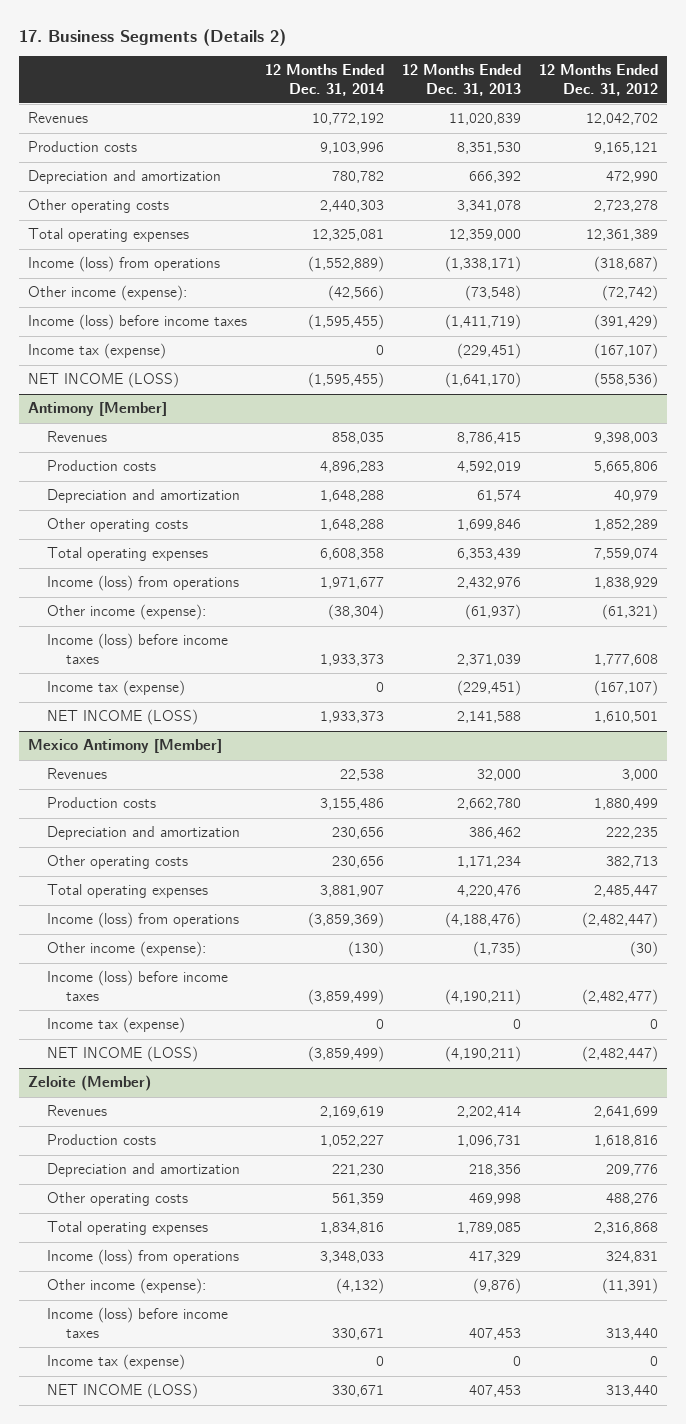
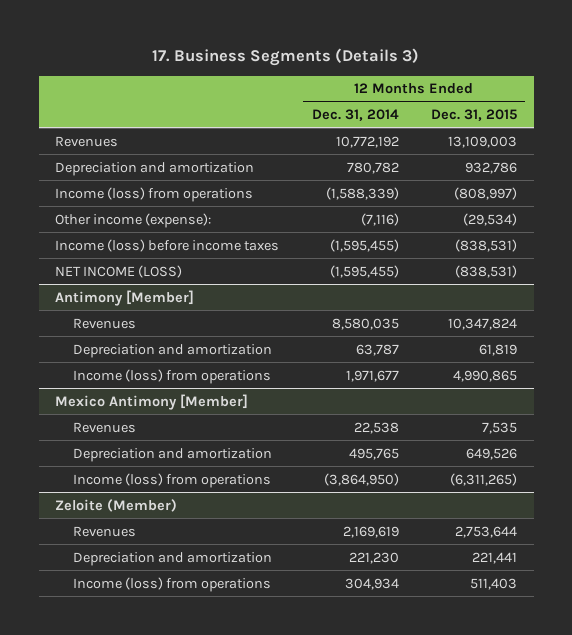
- 17. Business Segments (Details 2)
+ 17. Business Segments (Details 3)
- | 12 Months Ended Dec. 31, 2014 | 12 Months Ended Dec. 31, 2013 | 12 Months Ended Dec. 31, 2012
+ | 12 Months Ended Dec. 31, 2014 | 12 Months Ended Dec. 31, 2015
- Production costs | 9,103,996 | 8,351,530 | 9,165,121
- Other operating costs | 2,440,303 | 3,341,078 | 2,723,278
- Total operating expenses | 12,325,081 | 12,359,000 | 12,361,389
- Income (loss) from operations | (1,552,889) | (1,338,171) | (318,687)
- Other income (expense): | (42,566) | (73,548) | (72,742)
+ Income (loss) from operations | (1,588,339) | (808,997)
+ Other income (expense): | (7,116) | (29,534)
- Income tax (expense) | 0 | (229,451) | (167,107)
@ Antimony [Member]
- Revenues | 858,035 | 8,786,415 | 9,398,003
- Production costs | 4,896,283 | 4,592,019 | 5,665,806
- Depreciation and amortization | 1,648,288 | 61,574 | 40,979
- Other operating costs | 1,648,288 | 1,699,846 | 1,852,289
- Total operating expenses | 6,608,358 | 6,353,439 | 7,559,074
+ Revenues | 8,580,035 | 10,347,824
+ Depreciation and amortization | 63,787 | 61,819
- Other income (expense): | (38,304) | (61,937) | (61,321)
- Income (loss) before income taxes | 1,933,373 | 2,371,039 | 1,777,608
- Income tax (expense) | 0 | (229,451) | (167,107)
- NET INCOME (LOSS) | 1,933,373 | 2,141,588 | 1,610,501
@ Mexico Antimony [Member]
- Production costs | 3,155,486 | 2,662,780 | 1,880,499
- Depreciation and amortization | 230,656 | 386,462 | 222,235
- Other operating costs | 230,656 | 1,171,234 | 382,713
- Total operating expenses | 3,881,907 | 4,220,476 | 2,485,447
- Income (loss) from operations | (3,859,369) | (4,188,476) | (2,482,447)
- Other income (expense): | (130) | (1,735) | (30)
- Income (loss) before income taxes | (3,859,499) | (4,190,211) | (2,482,477)
- Income tax (expense) | 0 | 0 | 0
- NET INCOME (LOSS) | (3,859,499) | (4,190,211) | (2,482,447)
+ Depreciation and amortization | 495,765 | 649,526
+ Income (loss) from operations | (3,864,950) | (6,311,265)
@ Zeloite (Member)
- Production costs | 1,052,227 | 1,096,731 | 1,618,816
- Other operating costs | 561,359 | 469,998 | 488,276
- Total operating expenses | 1,834,816 | 1,789,085 | 2,316,868
- Income (loss) from operations | 3,348,033 | 417,329 | 324,831
- Other income (expense): | (4,132) | (9,876) | (11,391)
- Income (loss) before income taxes | 330,671 | 407,453 | 313,440
- Income tax (expense) | 0 | 0 | 0
- NET INCOME (LOSS) | 330,671 | 407,453 | 313,440
+ Income (loss) from operations | 304,934 | 511,403

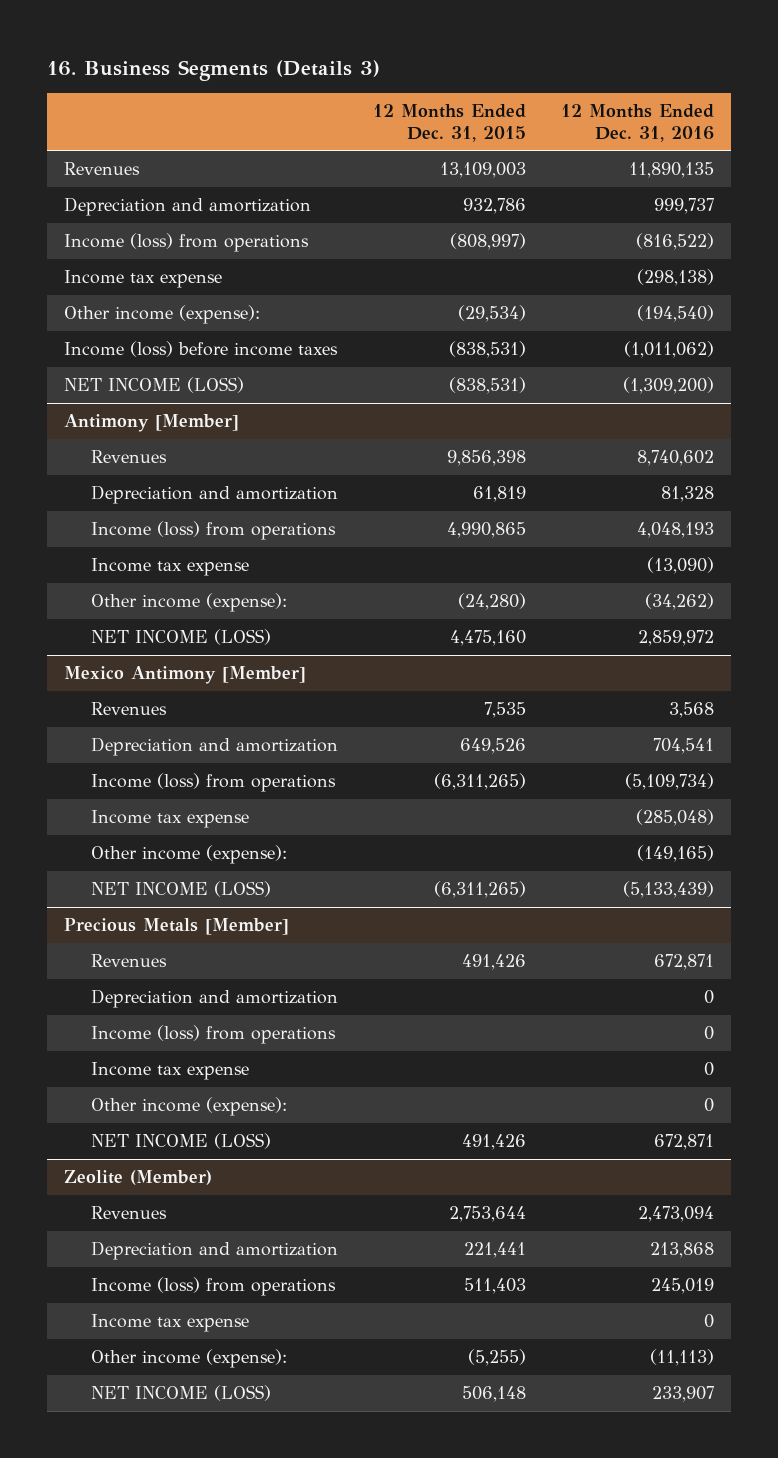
- 17. Business Segments (Details 3)
+ 16. Business Segments (Details 3)
- | 12 Months Ended Dec. 31, 2014 | 12 Months Ended Dec. 31, 2015
+ | 12 Months Ended Dec. 31, 2015 | 12 Months Ended Dec. 31, 2016
+ Income tax expense | | (298,138)
@ Antimony [Member]
- Revenues | 8,580,035 | 10,347,824
+ Revenues | 9,856,398 | 8,740,602
+ Income tax expense | | (13,090)
+ Other income (expense): | (24,280) | (34,262)
+ NET INCOME (LOSS) | 4,475,160 | 2,859,972
- Zeloite (Member)
@ Mexico Antimony [Member]
+ Income tax expense | | (285,048)
+ Other income (expense): | | (149,165)
+ NET INCOME (LOSS) | (6,311,265) | (5,133,439)
+ Precious Metals [Member]
+ Revenues | 491,426 | 672,871
+ Depreciation and amortization | | 0
+ Income (loss) from operations | | 0
+ Income tax expense | | 0
+ Other income (expense): | | 0
+ NET INCOME (LOSS) | 491,426 | 672,871
+ Zeolite (Member)
+ Income tax expense | | 0
+ Other income (expense): | (5,255) | (11,113)
+ NET INCOME (LOSS) | 506,148 | 233,907

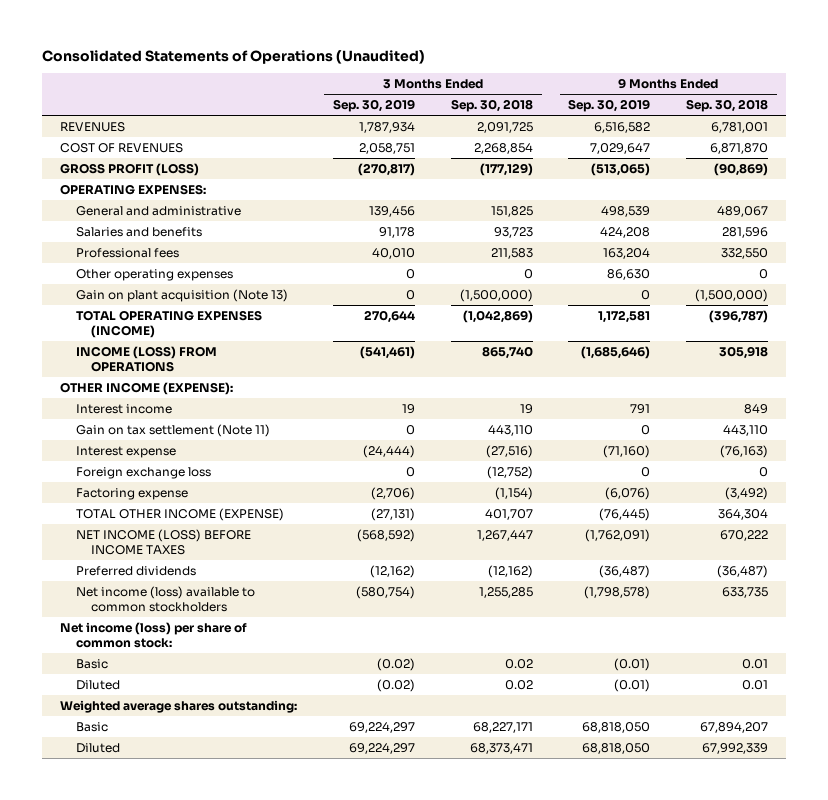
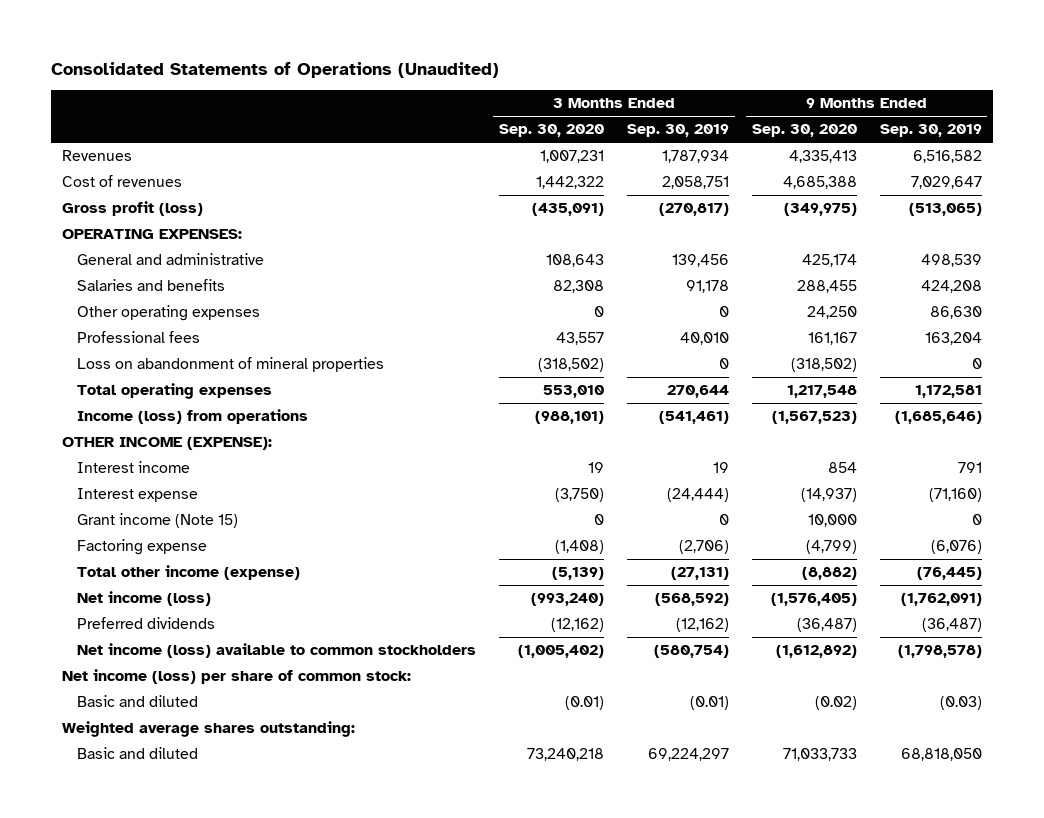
- | 3 Months Ended Sep. 30, 2019 | 3 Months Ended Sep. 30, 2018 | 9 Months Ended Sep. 30, 2019 | 9 Months Ended Sep. 30, 2018
+ | 3 Months Ended Sep. 30, 2020 | 3 Months Ended Sep. 30, 2019 | 9 Months Ended Sep. 30, 2020 | 9 Months Ended Sep. 30, 2019
- REVENUES | 1,787,934 | 2,091,725 | 6,516,582 | 6,781,001
- COST OF REVENUES | 2,058,751 | 2,268,854 | 7,029,647 | 6,871,870
- GROSS PROFIT (LOSS) | (270,817) | (177,129) | (513,065) | (90,869)
+ Revenues | 1,007,231 | 1,787,934 | 4,335,413 | 6,516,582
+ Cost of revenues | 1,442,322 | 2,058,751 | 4,685,388 | 7,029,647
+ Gross profit (loss) | (435,091) | (270,817) | (349,975) | (513,065)
- Gain on plant acquisition (Note 13) | 0 | (1,500,000) | 0 | (1,500,000)
- TOTAL OPERATING EXPENSES (INCOME) | 270,644 | (1,042,869) | 1,172,581 | (396,787)
- INCOME (LOSS) FROM OPERATIONS | (541,461) | 865,740 | (1,685,646) | 305,918
moved down: Professional fees | 43,557 | 40,010 | 161,167 | 163,204
+ Loss on abandonment of mineral properties | (318,502) | 0 | (318,502) | 0
+ Total operating expenses | 553,010 | 270,644 | 1,217,548 | 1,172,581
+ Income (loss) from operations | (988,101) | (541,461) | (1,567,523) | (1,685,646)
- Gain on tax settlement (Note 11) | 0 | 443,110 | 0 | 443,110
- Foreign exchange loss | 0 | (12,752) | 0 | 0
+ Grant income (Note 15) | 0 | 0 | 10,000 | 0
- TOTAL OTHER INCOME (EXPENSE) | (27,131) | 401,707 | (76,445) | 364,304
- NET INCOME (LOSS) BEFORE INCOME TAXES | (568,592) | 1,267,447 | (1,762,091) | 670,222
+ Total other income (expense) | (5,139) | (27,131) | (8,882) | (76,445)
+ Net income (loss) | (993,240) | (568,592) | (1,576,405) | (1,762,091)
- Basic | (0.02) | 0.02 | (0.01) | 0.01
- Diluted | (0.02) | 0.02 | (0.01) | 0.01
+ Basic and diluted | (0.01) | (0.01) | (0.02) | (0.03)
- Basic | 69,224,297 | 68,227,171 | 68,818,050 | 67,894,207
- Diluted | 69,224,297 | 68,373,471 | 68,818,050 | 67,992,339
+ Basic and diluted | 73,240,218 | 69,224,297 | 71,033,733 | 68,818,050

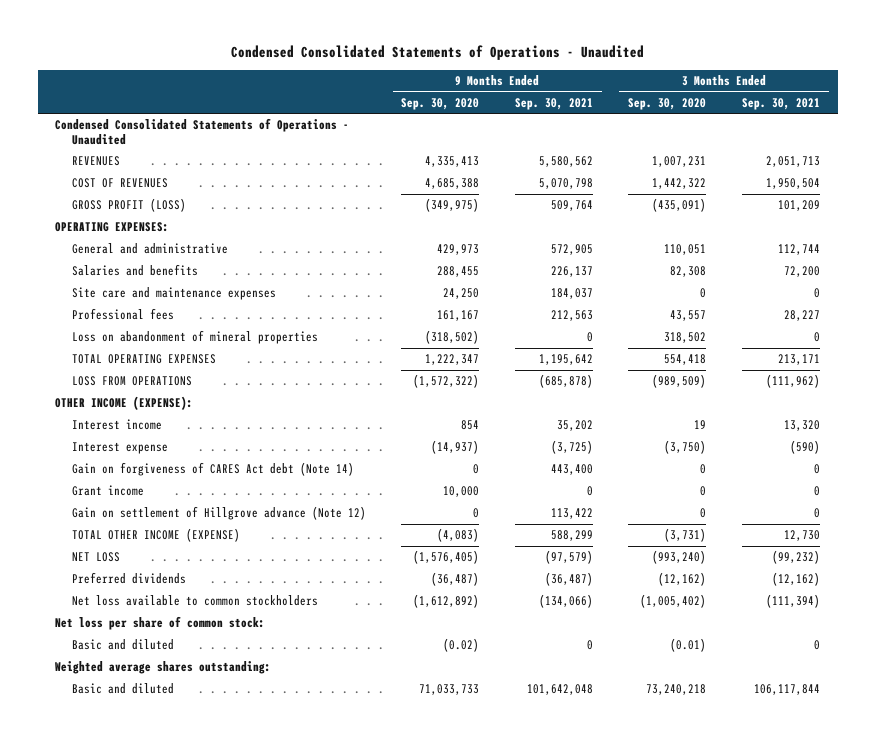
- Consolidated Statements of Operations (Unaudited)
+ Condensed Consolidated Statements of Operations - Unaudited
- | 3 Months Ended Sep. 30, 2020 | 3 Months Ended Sep. 30, 2019 | 9 Months Ended Sep. 30, 2020 | 9 Months Ended Sep. 30, 2019
+ | 9 Months Ended Sep. 30, 2020 | 9 Months Ended Sep. 30, 2021 | 3 Months Ended Sep. 30, 2020 | 3 Months Ended Sep. 30, 2021
- Revenues | 1,007,231 | 1,787,934 | 4,335,413 | 6,516,582
- Cost of revenues | 1,442,322 | 2,058,751 | 4,685,388 | 7,029,647
- Gross profit (loss) | (435,091) | (270,817) | (349,975) | (513,065)
+ Condensed Consolidated Statements of Operations - Unaudited
+ REVENUES | 4,335,413 | 5,580,562 | 1,007,231 | 2,051,713
+ COST OF REVENUES | 4,685,388 | 5,070,798 | 1,442,322 | 1,950,504
+ GROSS PROFIT (LOSS) | (349,975) | 509,764 | (435,091) | 101,209
- General and administrative | 108,643 | 139,456 | 425,174 | 498,539
+ General and administrative | 429,973 | 572,905 | 110,051 | 112,744
- Other operating expenses | 0 | 0 | 24,250 | 86,630
+ Site care and maintenance expenses | 24,250 | 184,037 | 0 | 0
- Loss on abandonment of mineral properties | (318,502) | 0 | (318,502) | 0
- Total operating expenses | 553,010 | 270,644 | 1,217,548 | 1,172,581
- Income (loss) from operations | (988,101) | (541,461) | (1,567,523) | (1,685,646)
+ Loss on abandonment of mineral properties | (318,502) | 0 | 318,502 | 0
+ TOTAL OPERATING EXPENSES | 1,222,347 | 1,195,642 | 554,418 | 213,171
+ LOSS FROM OPERATIONS | (1,572,322) | (685,878) | (989,509) | (111,962)
- Grant income (Note 15) | 0 | 0 | 10,000 | 0
- Factoring expense | (1,408) | (2,706) | (4,799) | (6,076)
- Total other income (expense) | (5,139) | (27,131) | (8,882) | (76,445)
- Net income (loss) | (993,240) | (568,592) | (1,576,405) | (1,762,091)
+ Gain on forgiveness of CARES Act debt (Note 14) | 0 | 443,400 | 0 | 0
+ Grant income | 10,000 | 0 | 0 | 0
+ Gain on settlement of Hillgrove advance (Note 12) | 0 | 113,422 | 0 | 0
+ TOTAL OTHER INCOME (EXPENSE) | (4,083) | 588,299 | (3,731) | 12,730
+ NET LOSS | (1,576,405) | (97,579) | (993,240) | (99,232)
- Net income (loss) available to common stockholders | (1,005,402) | (580,754) | (1,612,892) | (1,798,578)
- Net income (loss) per share of common stock:
+ Net loss available to common stockholders | (1,612,892) | (134,066) | (1,005,402) | (111,394)
+ Net loss per share of common stock:

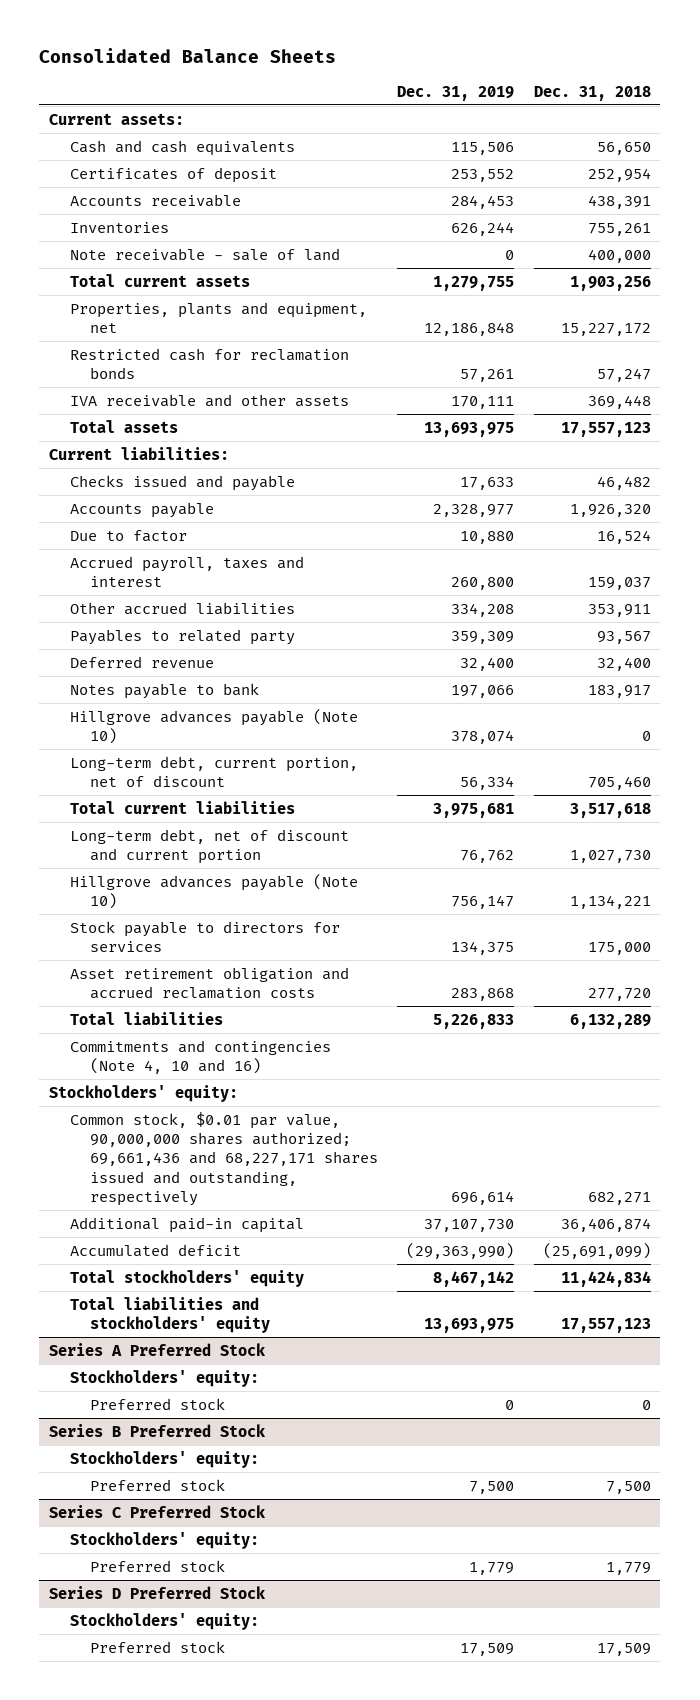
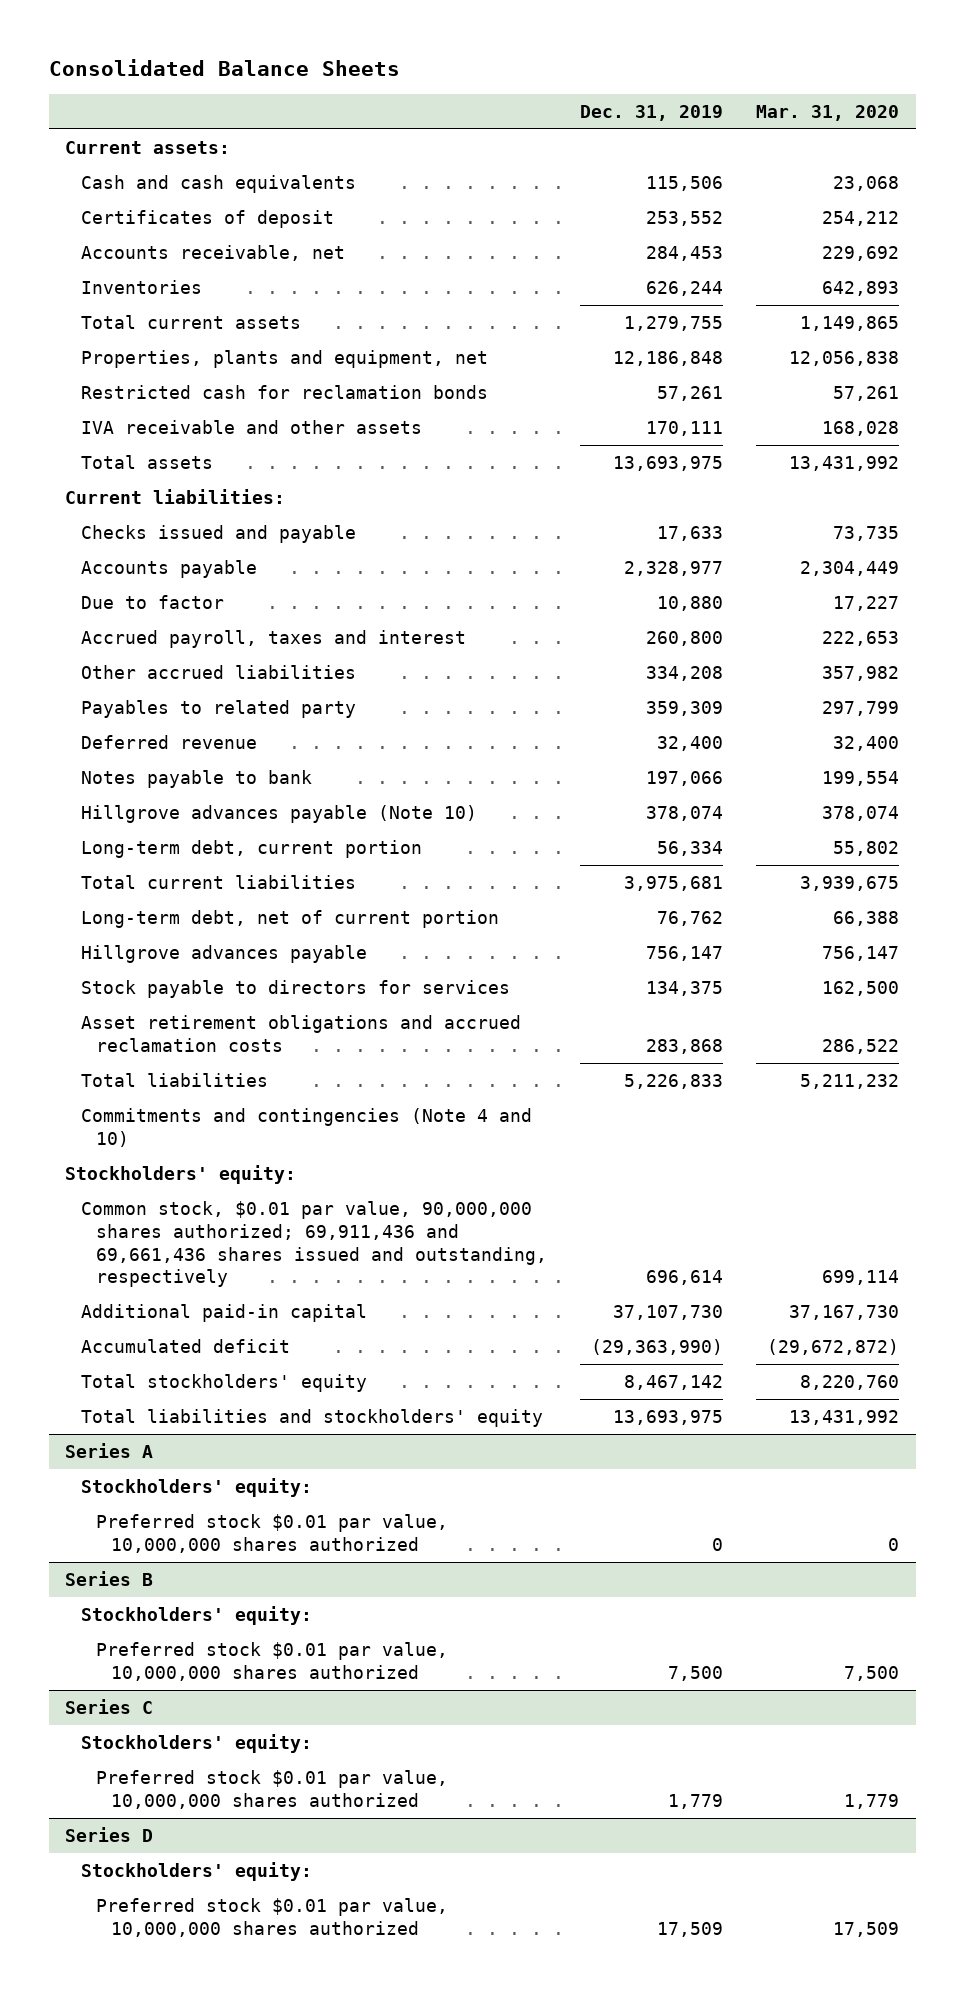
- | Dec. 31, 2019 | Dec. 31, 2018
+ | Dec. 31, 2019 | Mar. 31, 2020
- Accounts receivable | 284,453 | 438,391
+ Accounts receivable, net | 284,453 | 229,692
- Note receivable - sale of land | 0 | 400,000
- Long-term debt, current portion, net of discount | 56,334 | 705,460
+ Long-term debt, current portion | 56,334 | 55,802
- Long-term debt, net of discount and current portion | 76,762 | 1,027,730
- Hillgrove advances payable (Note 10) | 756,147 | 1,134,221
+ Long-term debt, net of current portion | 76,762 | 66,388
+ Hillgrove advances payable | 756,147 | 756,147
- Asset retirement obligation and accrued reclamation costs | 283,868 | 277,720
+ Asset retirement obligations and accrued reclamation costs | 283,868 | 286,522
- Commitments and contingencies (Note 4, 10 and 16)
+ Commitments and contingencies (Note 4 and 10)
- Common stock, $0.01 par value, 90,000,000 shares authorized; 69,661,436 and 68,227,171 shares issued and outstanding, respectively | 696,614 | 682,271
+ Common stock, $0.01 par value, 90,000,000 shares authorized; 69,911,436 and 69,661,436 shares issued and outstanding, respectively | 696,614 | 699,114
- Series A Preferred Stock
+ Series A
- Preferred stock | 0 | 0
- Series B Preferred Stock
+ Preferred stock $0.01 par value, 10,000,000 shares authorized | 0 | 0
+ Series B
- Preferred stock | 7,500 | 7,500
- Series C Preferred Stock
+ Preferred stock $0.01 par value, 10,000,000 shares authorized | 7,500 | 7,500
+ Series C
- Preferred stock | 1,779 | 1,779
- Series D Preferred Stock
+ Preferred stock $0.01 par value, 10,000,000 shares authorized | 1,779 | 1,779
+ Series D
- Preferred stock | 17,509 | 17,509
+ Preferred stock $0.01 par value, 10,000,000 shares authorized | 17,509 | 17,509

